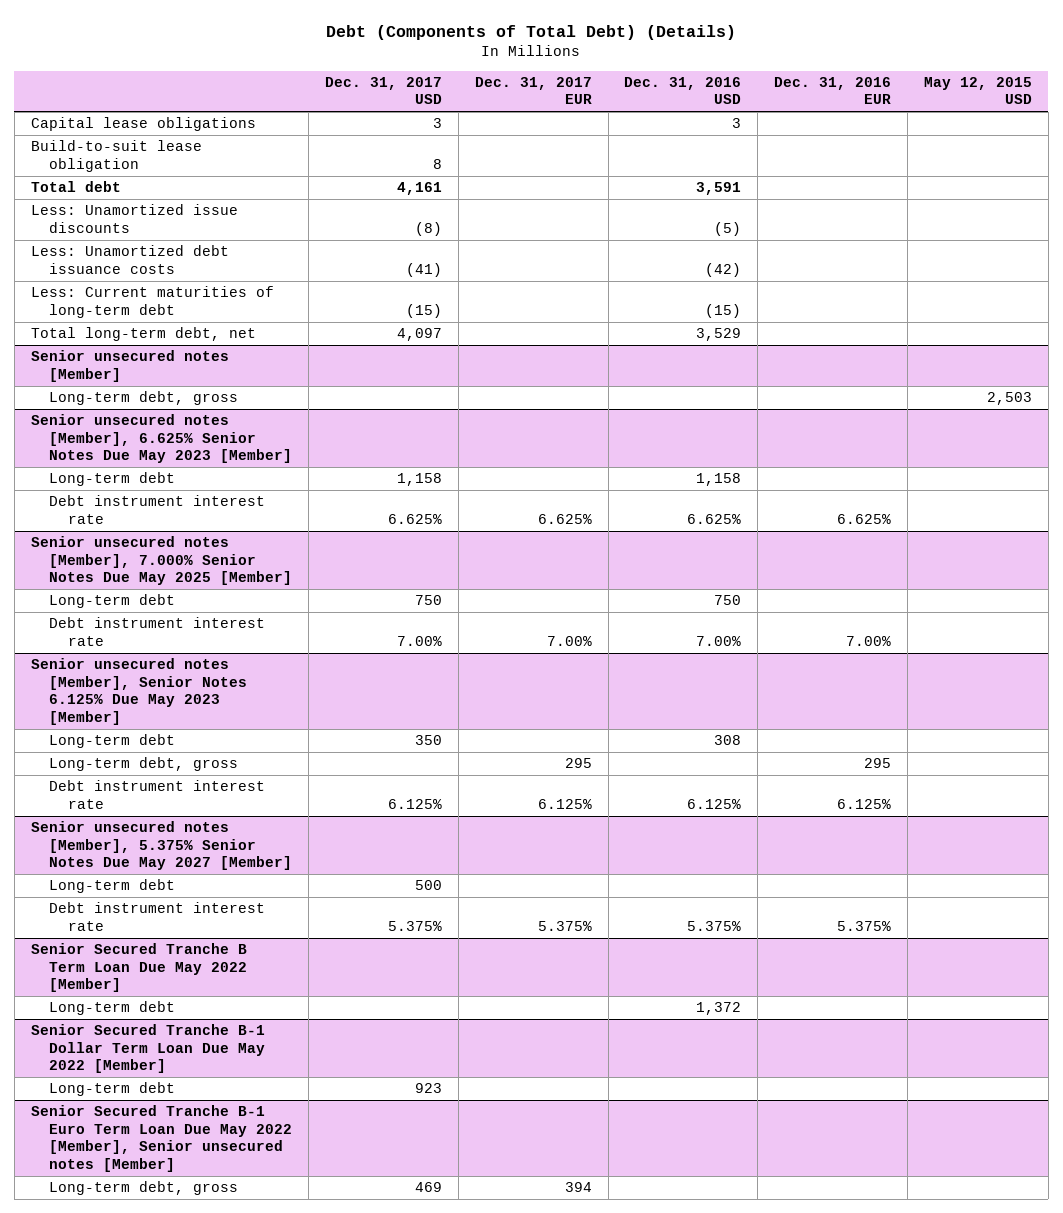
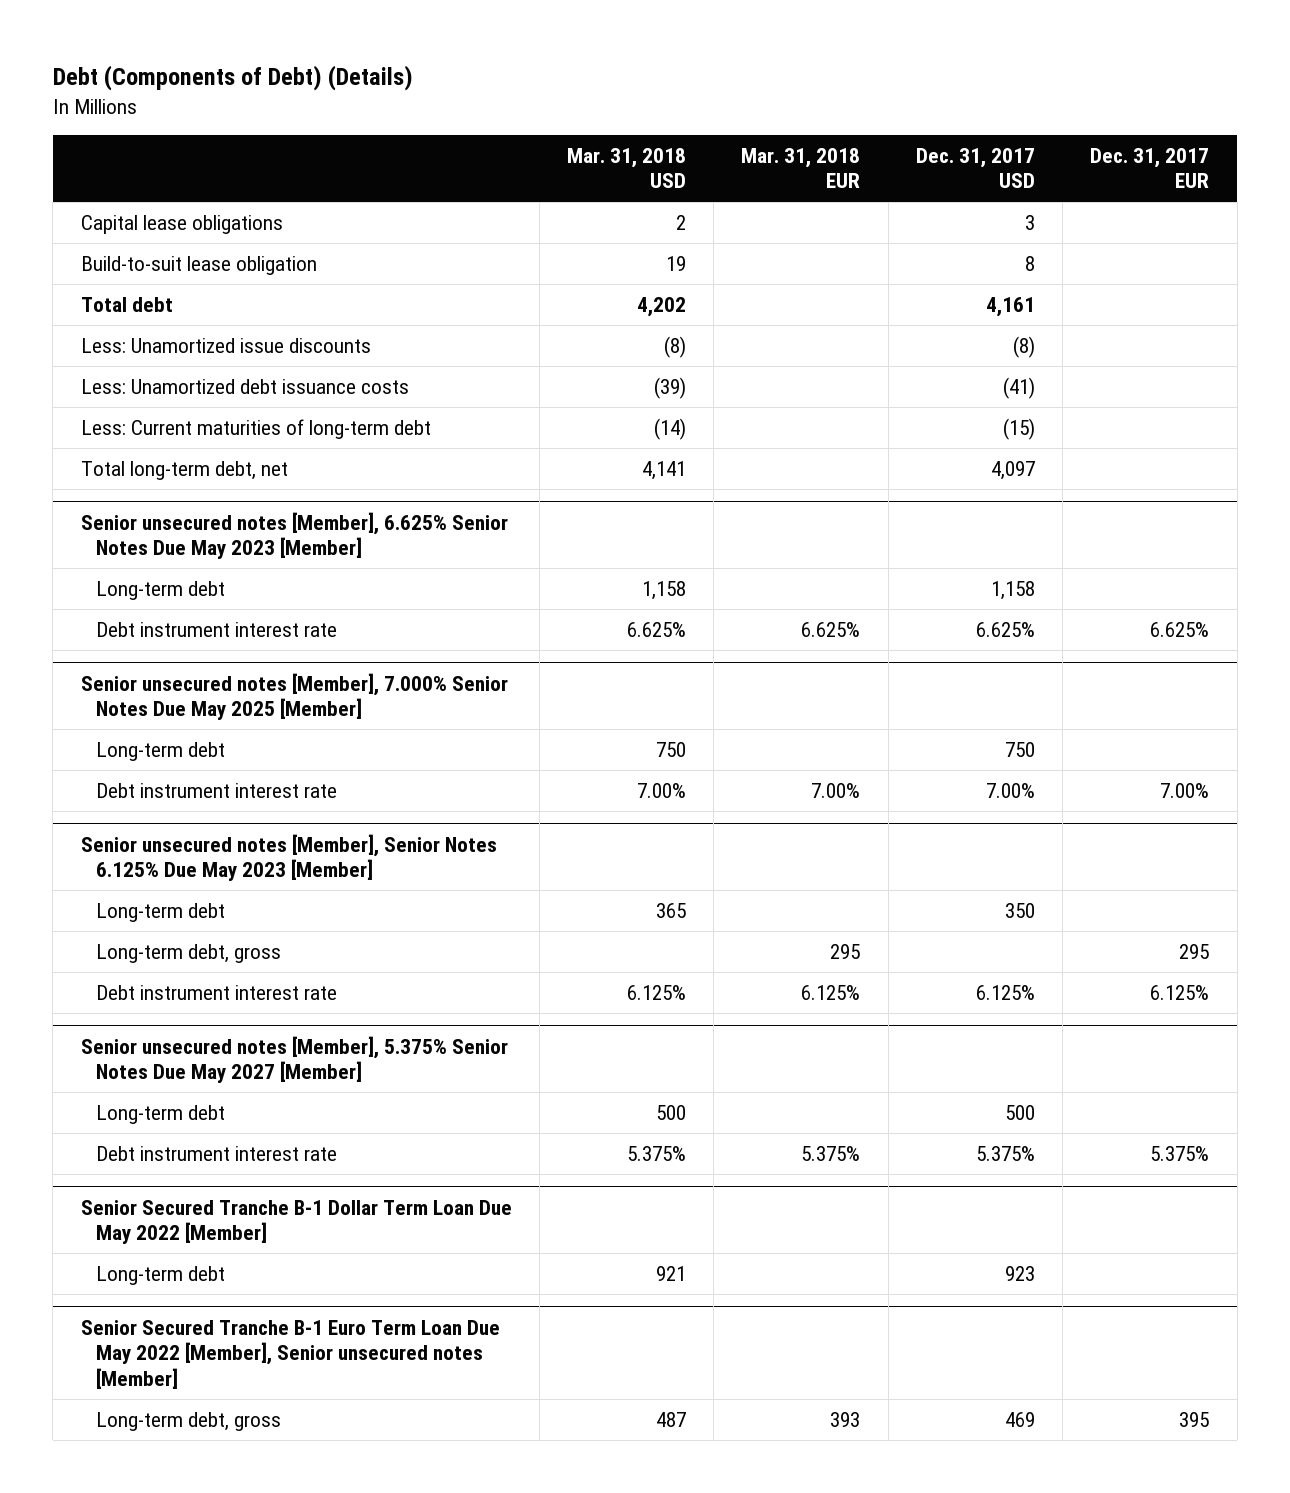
- Debt (Components of Total Debt) (Details)
+ Debt (Components of Debt) (Details)
- | Dec. 31, 2017 USD | Dec. 31, 2017 EUR | Dec. 31, 2016 USD | Dec. 31, 2016 EUR | May 12, 2015 USD
+ | Mar. 31, 2018 USD | Mar. 31, 2018 EUR | Dec. 31, 2017 USD | Dec. 31, 2017 EUR
- Senior unsecured notes [Member]
- Long-term debt, gross | | | | | 2,503
- Senior Secured Tranche B Term Loan Due May 2022 [Member]
- Long-term debt | | | 1,372 | |
@ Senior Secured Tranche B-1 Euro Term Loan Due May 2022 [Member], Senior unsecured notes [Member]
- Long-term debt, gross | 469 | 394 | | |
+ Long-term debt, gross | 487 | 393 | 469 | 395

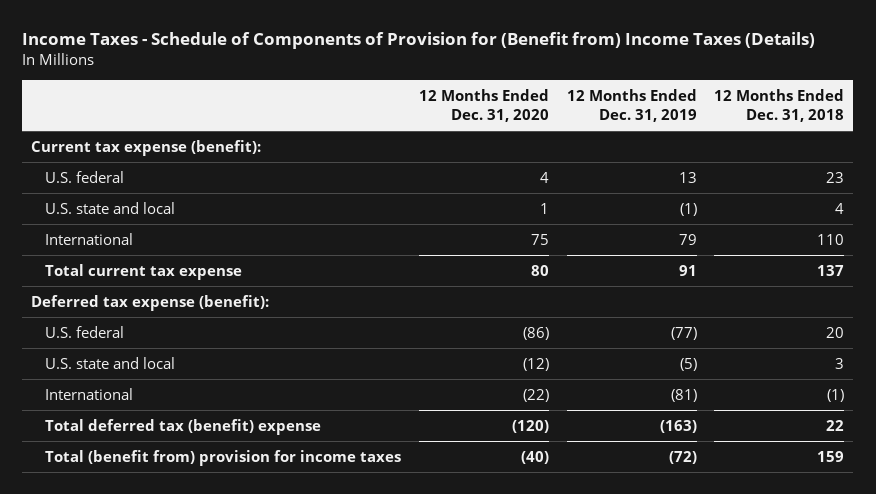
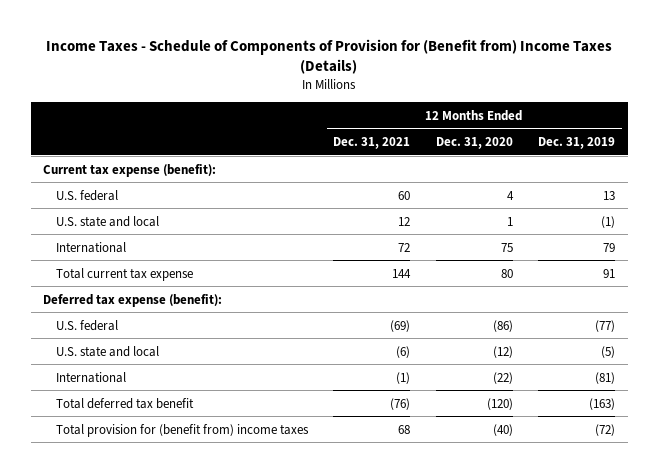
- | 12 Months Ended Dec. 31, 2020 | 12 Months Ended Dec. 31, 2019 | 12 Months Ended Dec. 31, 2018
+ | 12 Months Ended Dec. 31, 2021 | 12 Months Ended Dec. 31, 2020 | 12 Months Ended Dec. 31, 2019
- Total deferred tax (benefit) expense | (120) | (163) | 22
- Total (benefit from) provision for income taxes | (40) | (72) | 159
+ Total deferred tax benefit | (76) | (120) | (163)
+ Total provision for (benefit from) income taxes | 68 | (40) | (72)

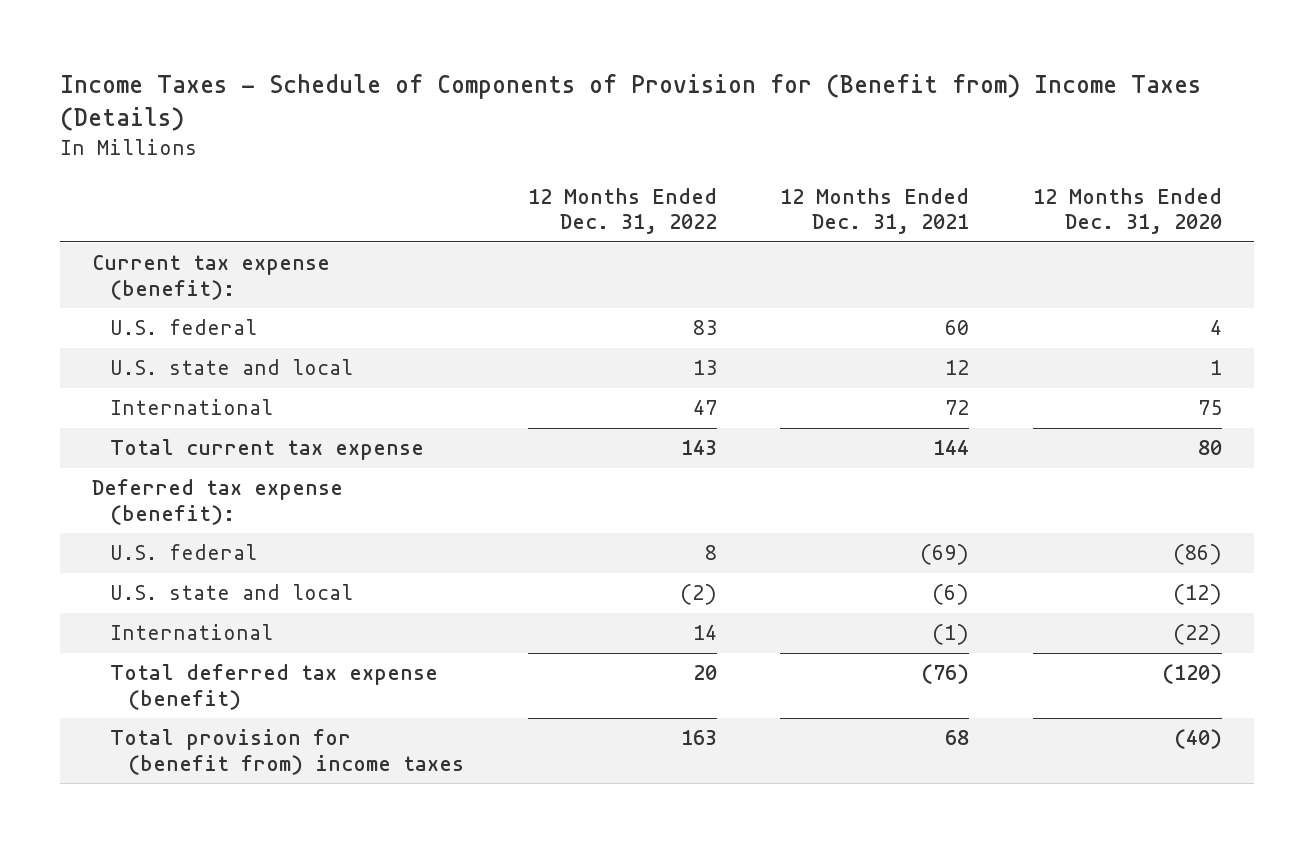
- | 12 Months Ended Dec. 31, 2021 | 12 Months Ended Dec. 31, 2020 | 12 Months Ended Dec. 31, 2019
+ | 12 Months Ended Dec. 31, 2022 | 12 Months Ended Dec. 31, 2021 | 12 Months Ended Dec. 31, 2020
- Total deferred tax benefit | (76) | (120) | (163)
+ Total deferred tax expense (benefit) | 20 | (76) | (120)

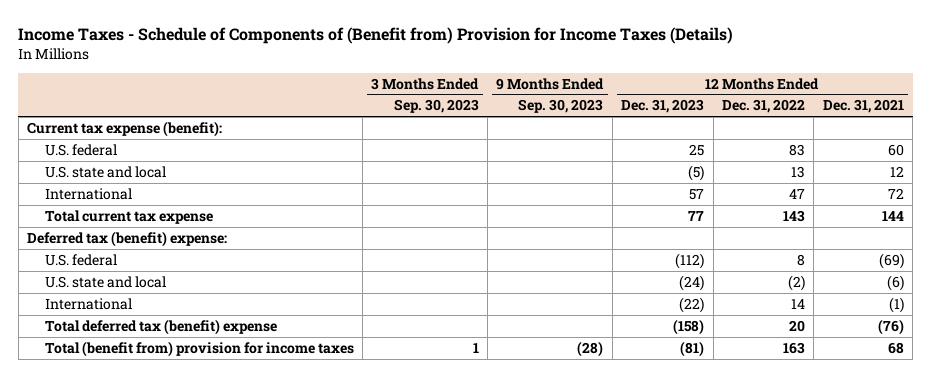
- Income Taxes - Schedule of Components of Provision for (Benefit from) Income Taxes (Details)
+ Income Taxes - Schedule of Components of (Benefit from) Provision for Income Taxes (Details)
- | 12 Months Ended Dec. 31, 2022 | 12 Months Ended Dec. 31, 2021 | 12 Months Ended Dec. 31, 2020
+ | 3 Months Ended Sep. 30, 2023 | 9 Months Ended Sep. 30, 2023 | 12 Months Ended Dec. 31, 2023 | 12 Months Ended Dec. 31, 2022 | 12 Months Ended Dec. 31, 2021
- Deferred tax expense (benefit):
+ Deferred tax (benefit) expense:
- Total deferred tax expense (benefit) | 20 | (76) | (120)
- Total provision for (benefit from) income taxes | 163 | 68 | (40)
+ Total deferred tax (benefit) expense | | | (158) | 20 | (76)
+ Total (benefit from) provision for income taxes | 1 | (28) | (81) | 163 | 68

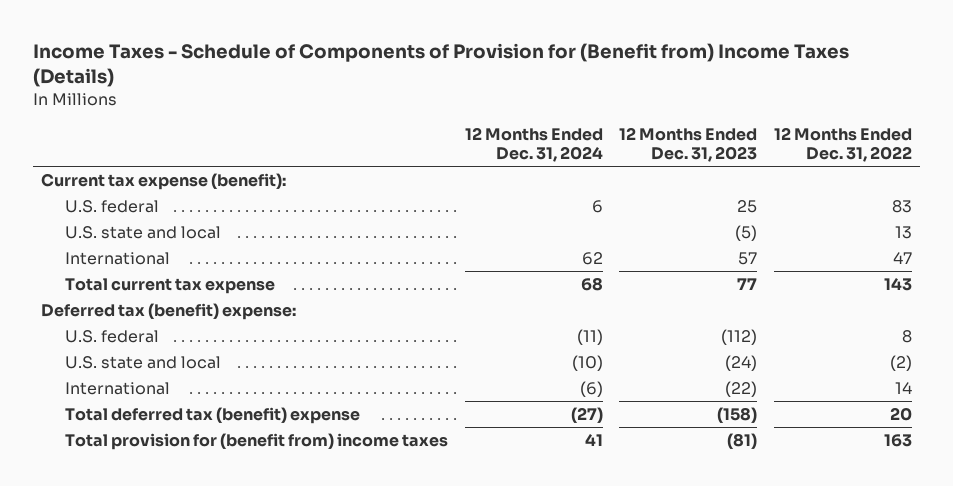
- Income Taxes - Schedule of Components of (Benefit from) Provision for Income Taxes (Details)
+ Income Taxes - Schedule of Components of Provision for (Benefit from) Income Taxes (Details)
- | 3 Months Ended Sep. 30, 2023 | 9 Months Ended Sep. 30, 2023 | 12 Months Ended Dec. 31, 2023 | 12 Months Ended Dec. 31, 2022 | 12 Months Ended Dec. 31, 2021
+ | 12 Months Ended Dec. 31, 2024 | 12 Months Ended Dec. 31, 2023 | 12 Months Ended Dec. 31, 2022
- Total (benefit from) provision for income taxes | 1 | (28) | (81) | 163 | 68
+ Total provision for (benefit from) income taxes | 41 | (81) | 163

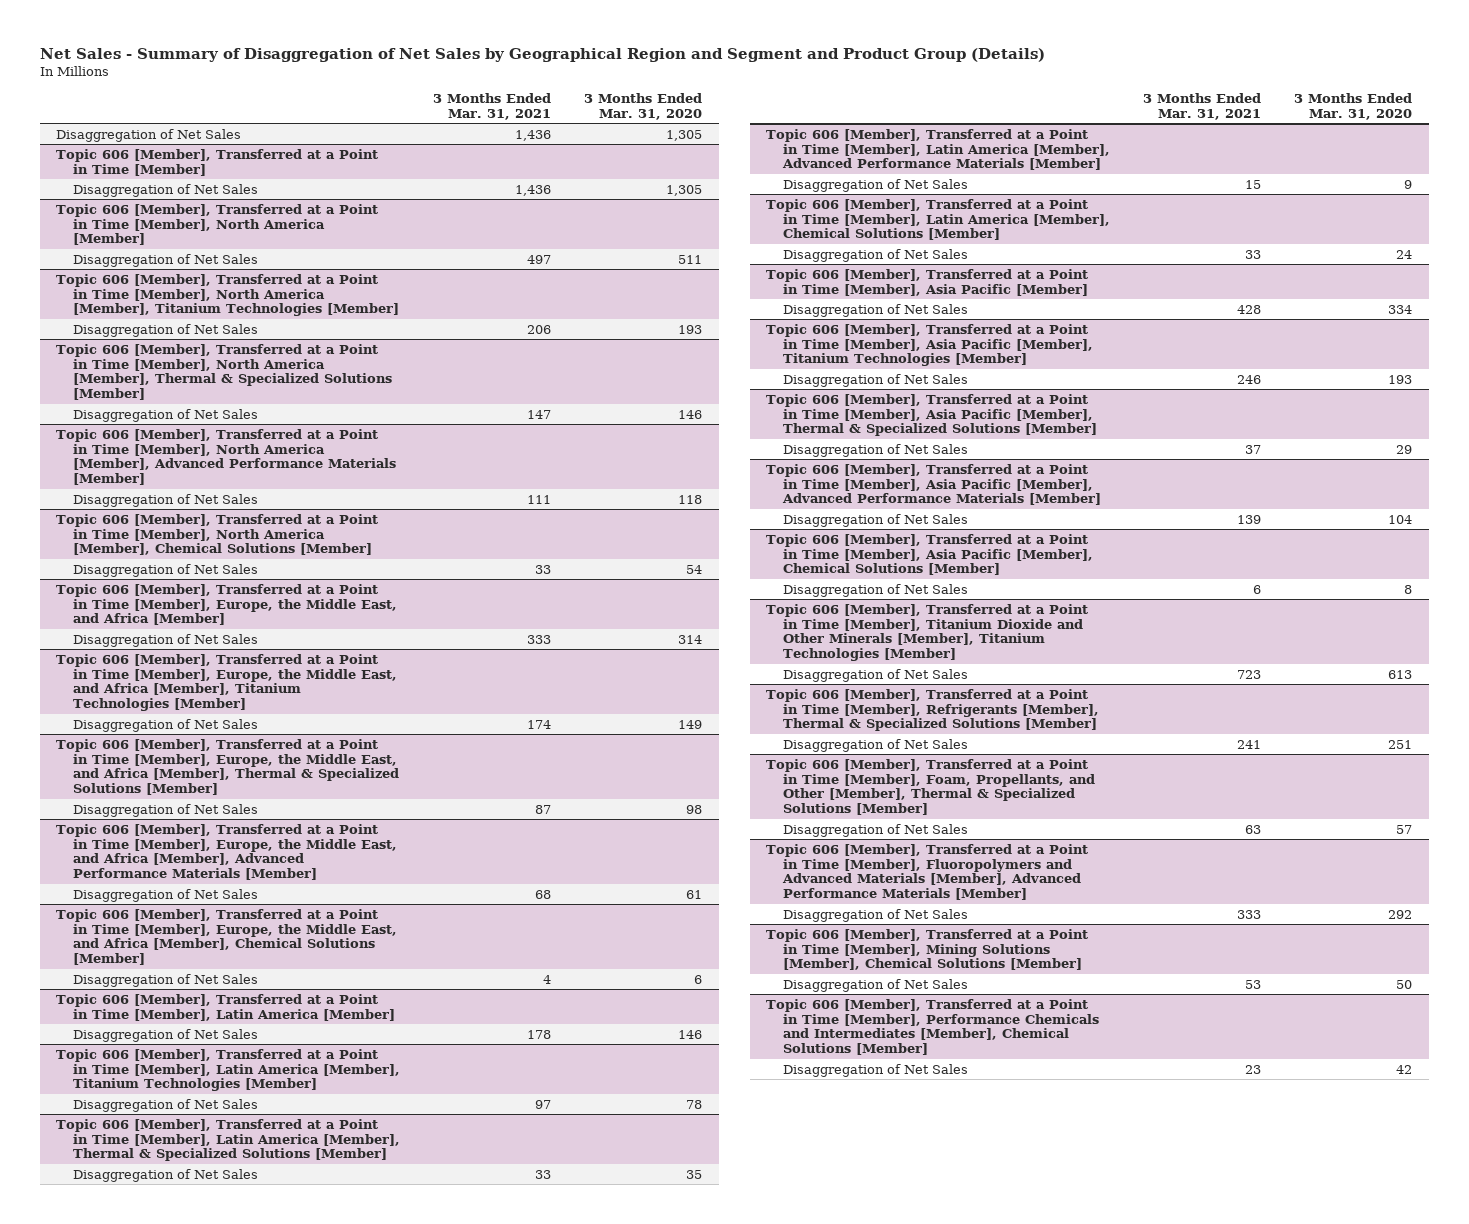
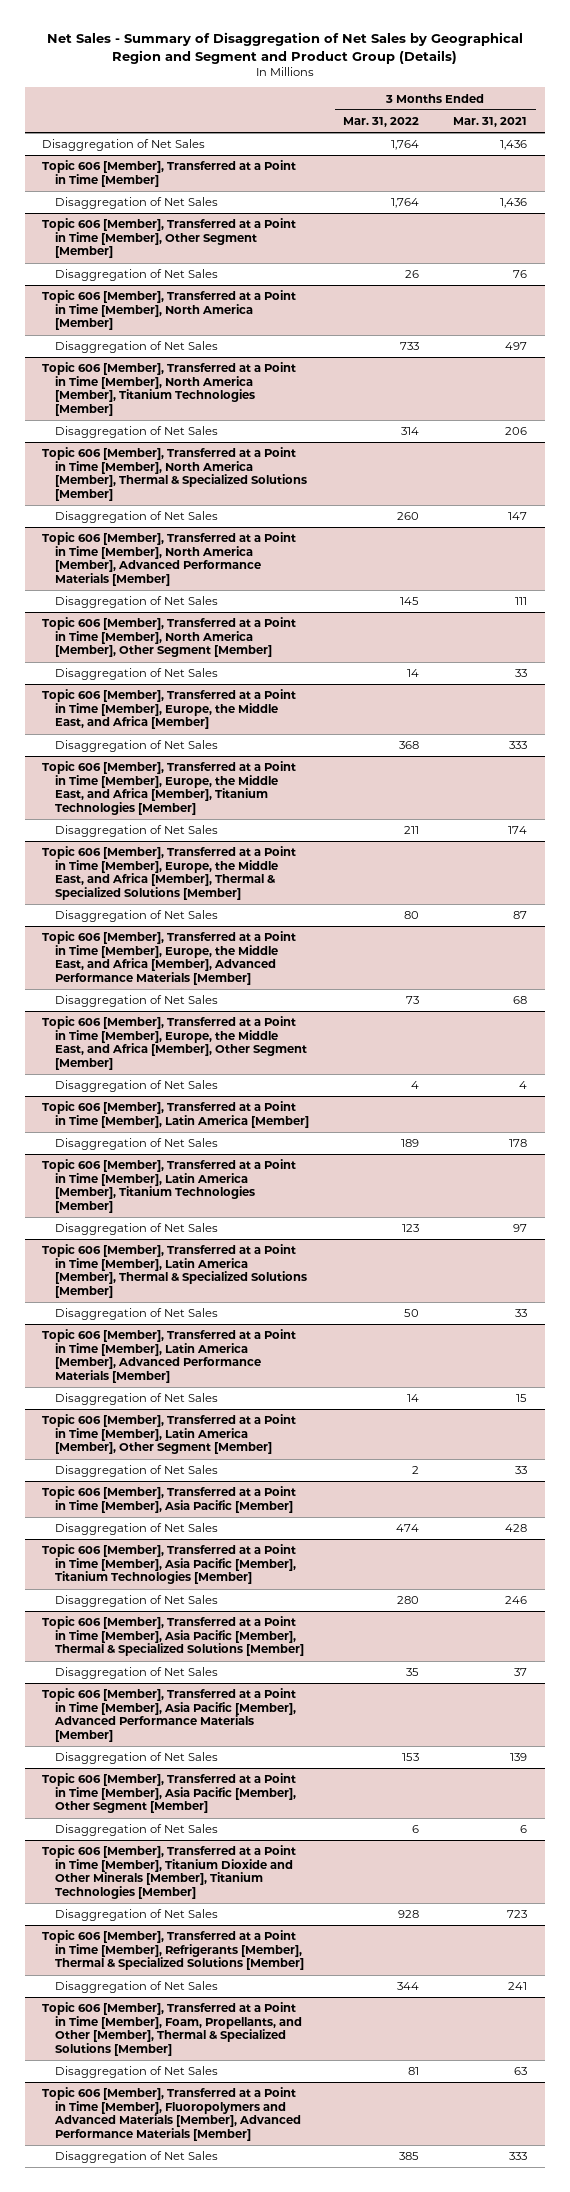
- | 3 Months Ended Mar. 31, 2021 | 3 Months Ended Mar. 31, 2020
+ | 3 Months Ended Mar. 31, 2022 | 3 Months Ended Mar. 31, 2021
+ Topic 606 [Member], Transferred at a Point in Time [Member], Other Segment [Member]
+ Disaggregation of Net Sales | 26 | 76
- Topic 606 [Member], Transferred at a Point in Time [Member], North America [Member], Chemical Solutions [Member]
+ Topic 606 [Member], Transferred at a Point in Time [Member], North America [Member], Other Segment [Member]
- Topic 606 [Member], Transferred at a Point in Time [Member], Europe, the Middle East, and Africa [Member], Chemical Solutions [Member]
+ Topic 606 [Member], Transferred at a Point in Time [Member], Europe, the Middle East, and Africa [Member], Other Segment [Member]
- Topic 606 [Member], Transferred at a Point in Time [Member], Latin America [Member], Chemical Solutions [Member]
+ Topic 606 [Member], Transferred at a Point in Time [Member], Latin America [Member], Other Segment [Member]
- Topic 606 [Member], Transferred at a Point in Time [Member], Asia Pacific [Member], Chemical Solutions [Member]
+ Topic 606 [Member], Transferred at a Point in Time [Member], Asia Pacific [Member], Other Segment [Member]
- Topic 606 [Member], Transferred at a Point in Time [Member], Mining Solutions [Member], Chemical Solutions [Member]
- Disaggregation of Net Sales | 53 | 50
- Topic 606 [Member], Transferred at a Point in Time [Member], Performance Chemicals and Intermediates [Member], Chemical Solutions [Member]
- Disaggregation of Net Sales | 23 | 42

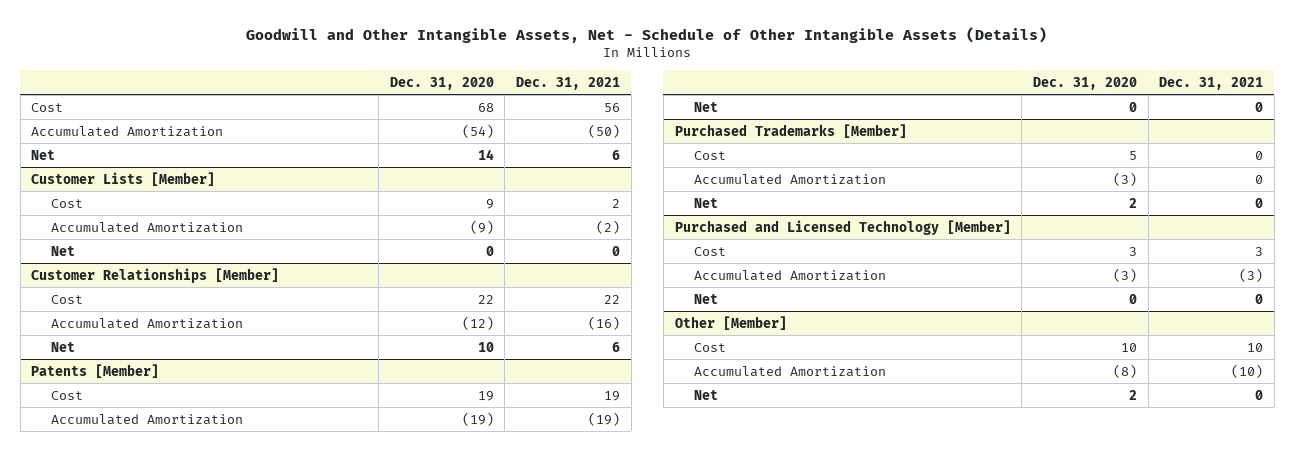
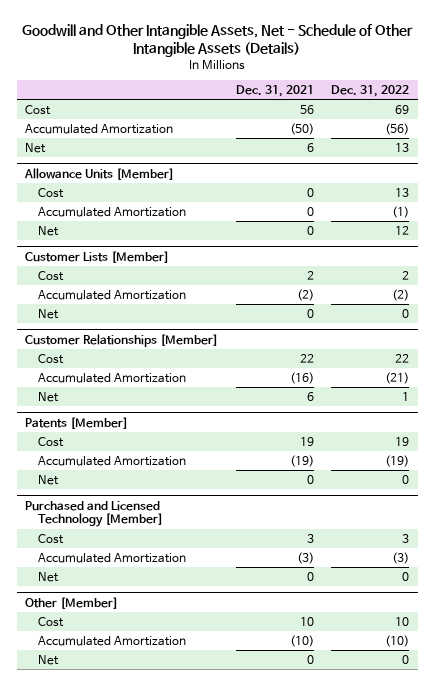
- | Dec. 31, 2020 | Dec. 31, 2021
+ | Dec. 31, 2021 | Dec. 31, 2022
+ Allowance Units [Member]
+ Cost | 0 | 13
+ Accumulated Amortization | 0 | (1)
+ Net | 0 | 12
- Purchased Trademarks [Member]
- Cost | 5 | 0
- Accumulated Amortization | (3) | 0
- Net | 2 | 0

